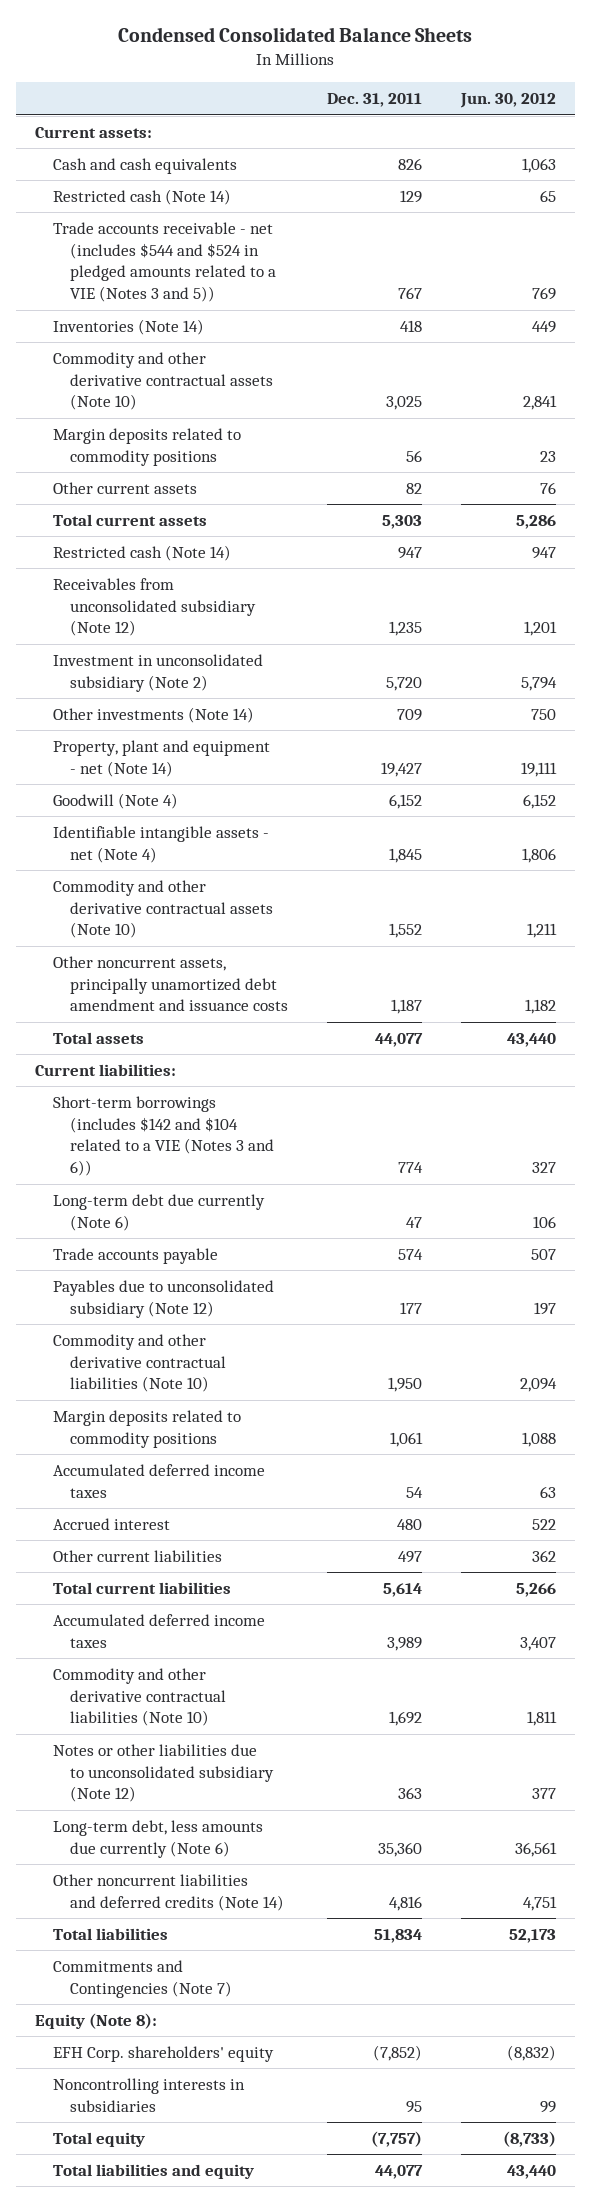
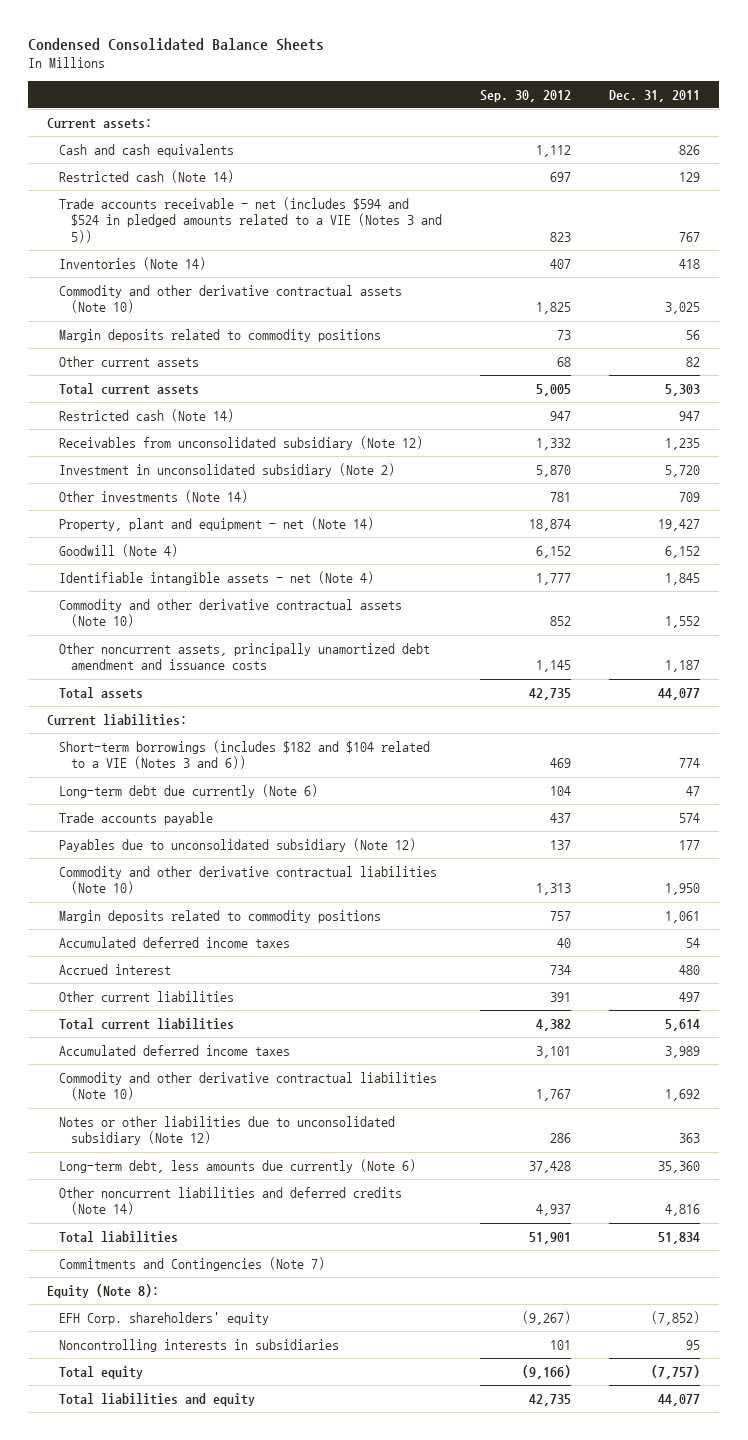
- | Dec. 31, 2011 | Jun. 30, 2012
+ | Sep. 30, 2012 | Dec. 31, 2011
- Trade accounts receivable - net (includes $544 and $524 in pledged amounts related to a VIE (Notes 3 and 5)) | 767 | 769
+ Trade accounts receivable - net (includes $594 and $524 in pledged amounts related to a VIE (Notes 3 and 5)) | 823 | 767
- Short-term borrowings (includes $142 and $104 related to a VIE (Notes 3 and 6)) | 774 | 327
+ Short-term borrowings (includes $182 and $104 related to a VIE (Notes 3 and 6)) | 469 | 774

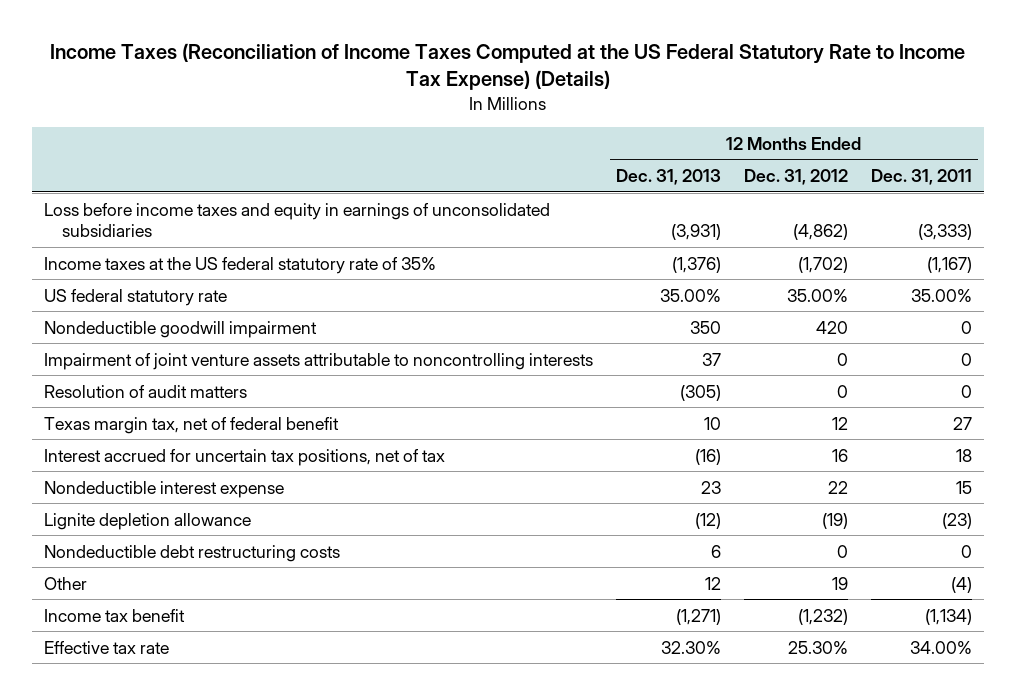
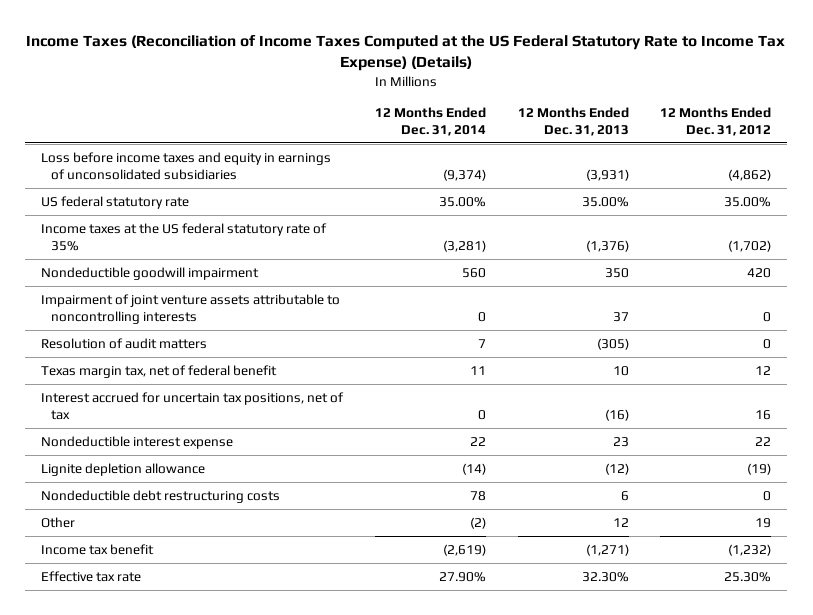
- | 12 Months Ended Dec. 31, 2013 | 12 Months Ended Dec. 31, 2012 | 12 Months Ended Dec. 31, 2011
+ | 12 Months Ended Dec. 31, 2014 | 12 Months Ended Dec. 31, 2013 | 12 Months Ended Dec. 31, 2012
moved down: Income taxes at the US federal statutory rate of 35% | (3,281) | (1,376) | (1,702)

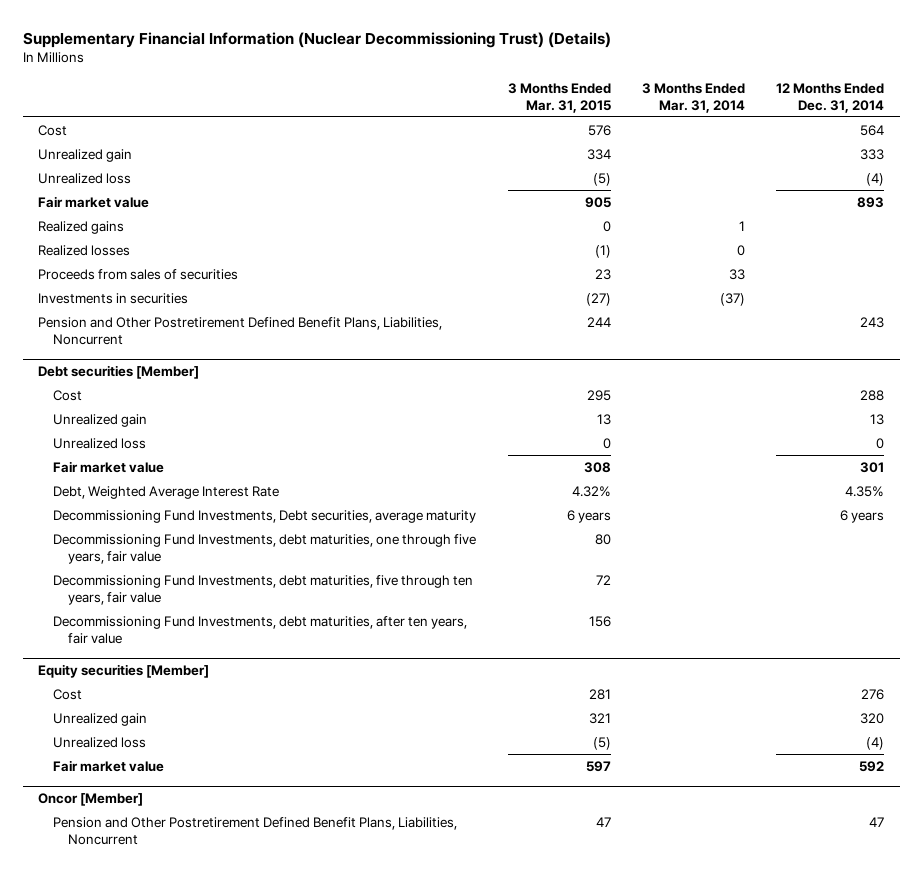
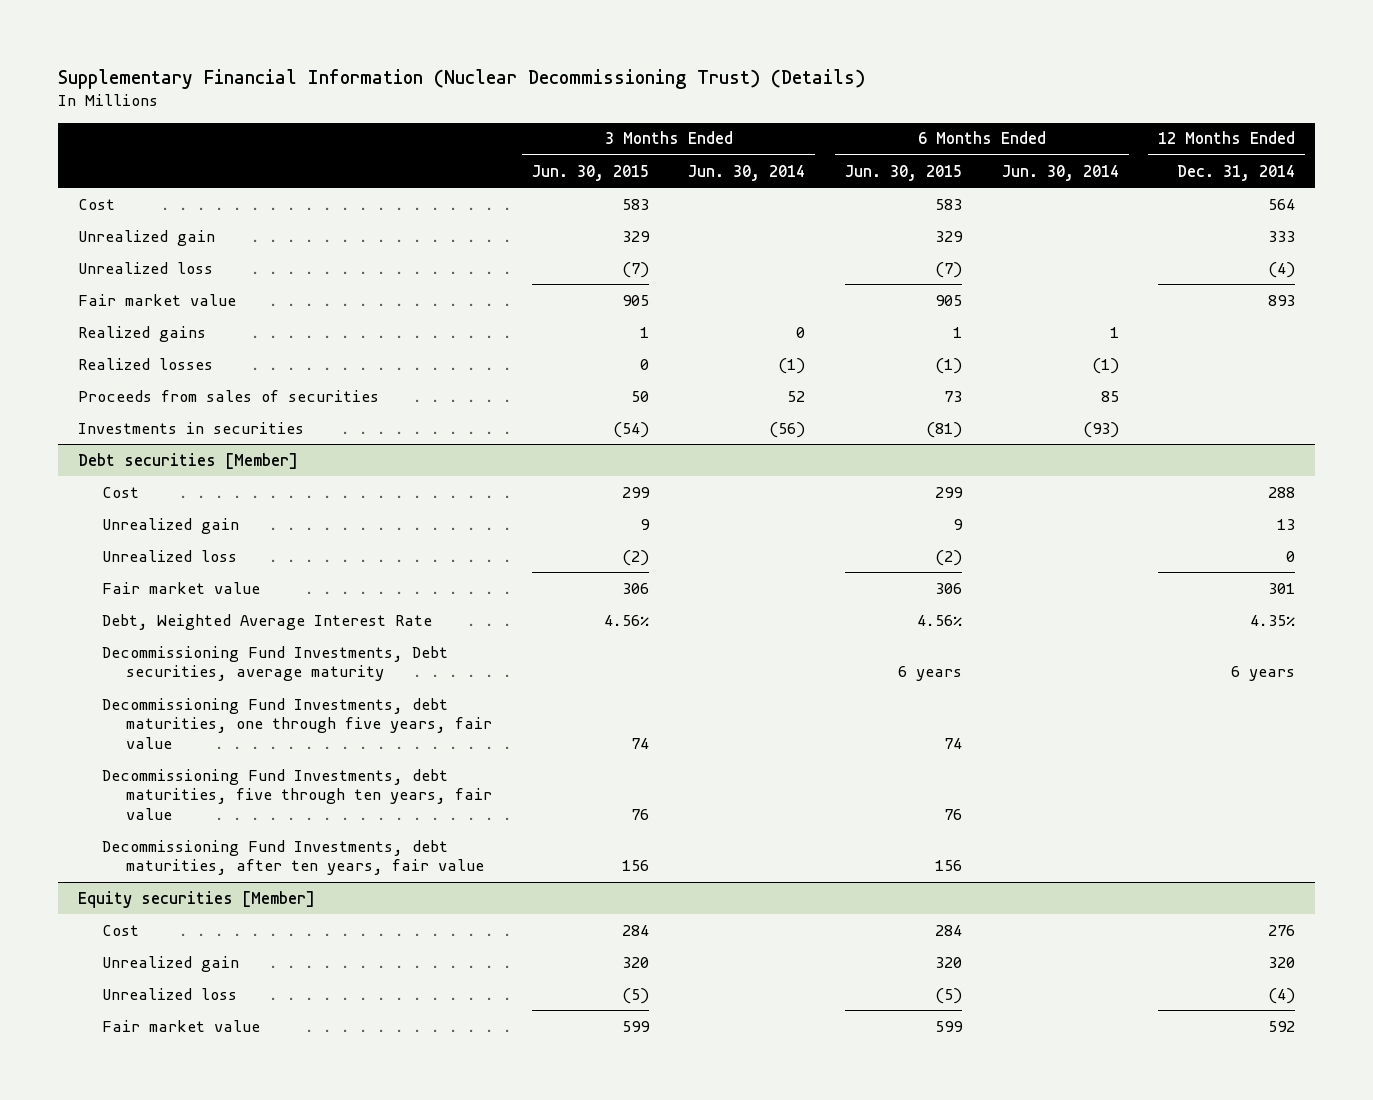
- | 3 Months Ended Mar. 31, 2015 | 3 Months Ended Mar. 31, 2014 | 12 Months Ended Dec. 31, 2014
+ | 3 Months Ended Jun. 30, 2015 | 3 Months Ended Jun. 30, 2014 | 6 Months Ended Jun. 30, 2015 | 6 Months Ended Jun. 30, 2014 | 12 Months Ended Dec. 31, 2014
- Pension and Other Postretirement Defined Benefit Plans, Liabilities, Noncurrent | 244 | | 243
- Oncor [Member]
- Pension and Other Postretirement Defined Benefit Plans, Liabilities, Noncurrent | 47 | | 47

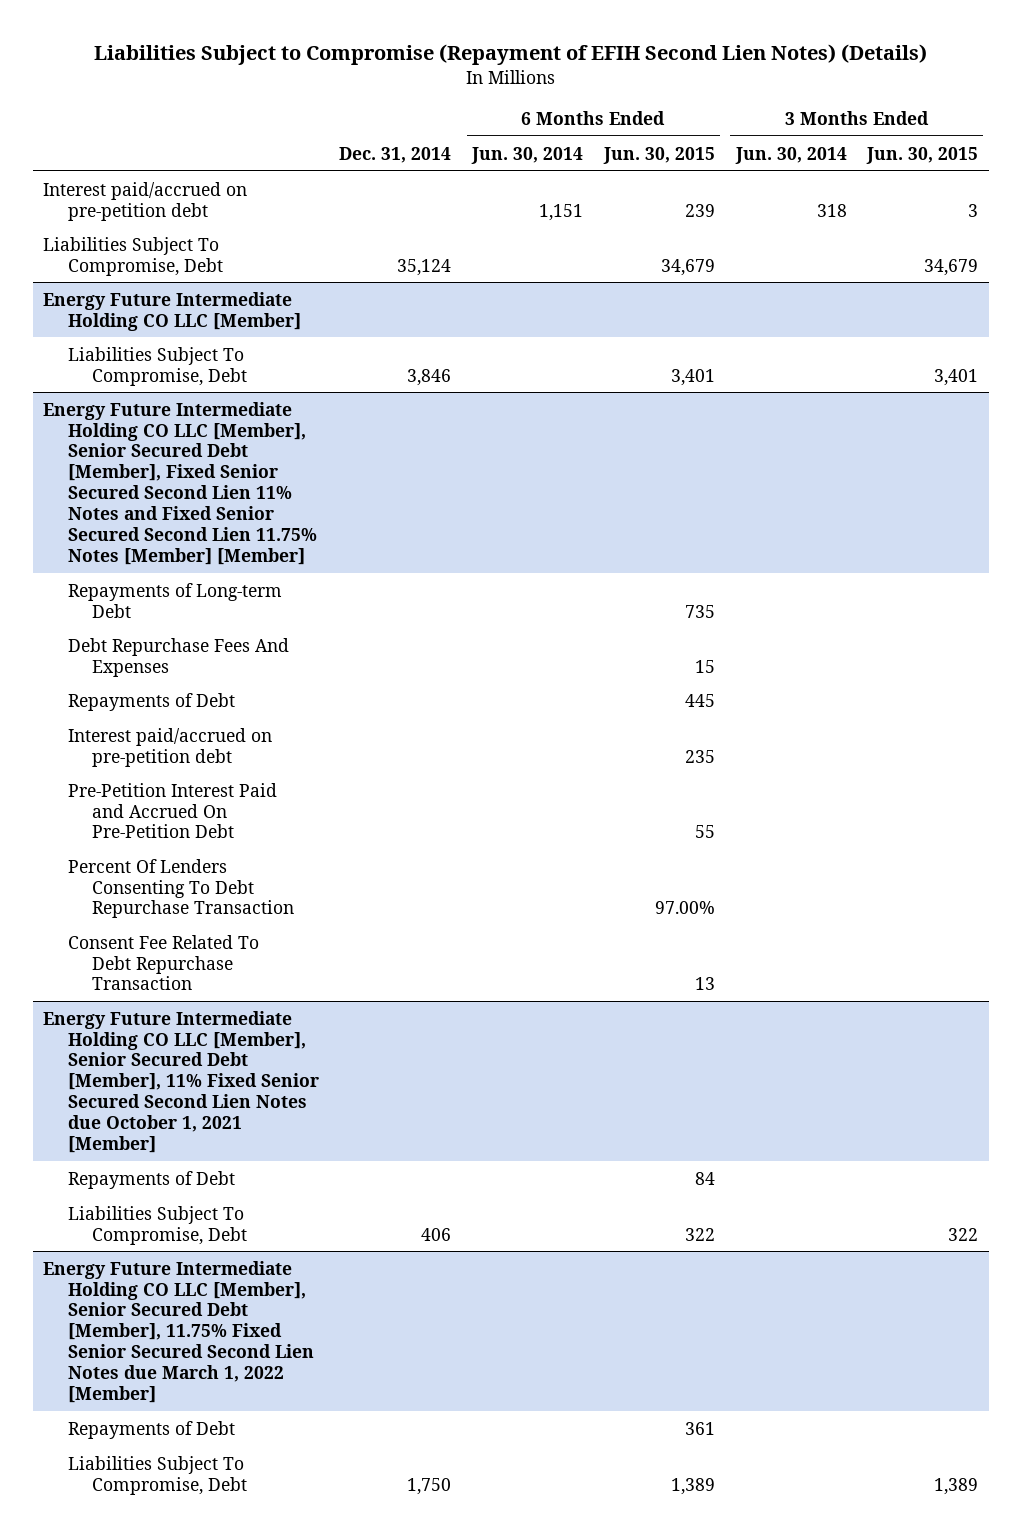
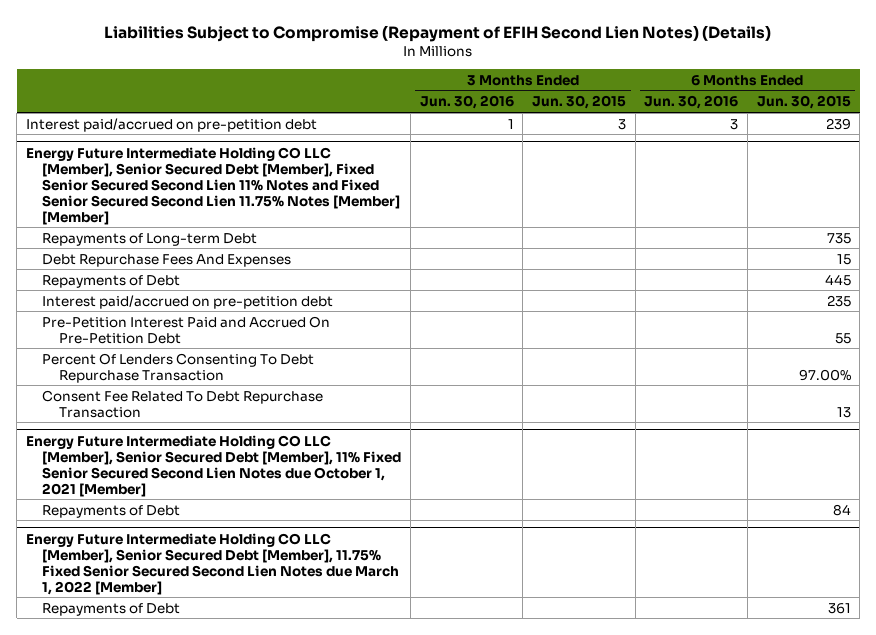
- | Dec. 31, 2014 | 6 Months Ended Jun. 30, 2014 | 6 Months Ended Jun. 30, 2015 | 3 Months Ended Jun. 30, 2014 | 3 Months Ended Jun. 30, 2015
+ | 3 Months Ended Jun. 30, 2016 | 3 Months Ended Jun. 30, 2015 | 6 Months Ended Jun. 30, 2016 | 6 Months Ended Jun. 30, 2015
- Liabilities Subject To Compromise, Debt | 35,124 | | 34,679 | | 34,679
- Energy Future Intermediate Holding CO LLC [Member]
- Liabilities Subject To Compromise, Debt | 3,846 | | 3,401 | | 3,401
@ Energy Future Intermediate Holding CO LLC [Member], Senior Secured Debt [Member], 11% Fixed Senior Secured Second Lien Notes due October 1, 2021 [Member]
- Liabilities Subject To Compromise, Debt | 406 | | 322 | | 322
@ Energy Future Intermediate Holding CO LLC [Member], Senior Secured Debt [Member], 11.75% Fixed Senior Secured Second Lien Notes due March 1, 2022 [Member]
- Liabilities Subject To Compromise, Debt | 1,750 | | 1,389 | | 1,389

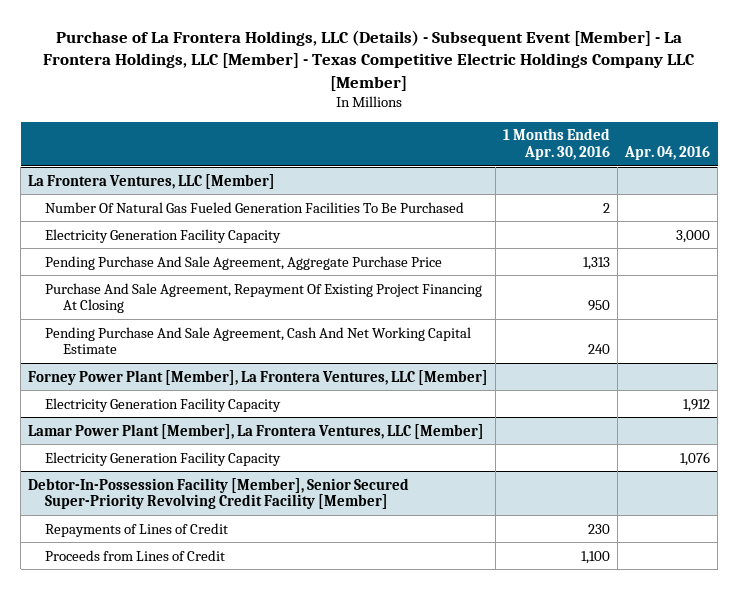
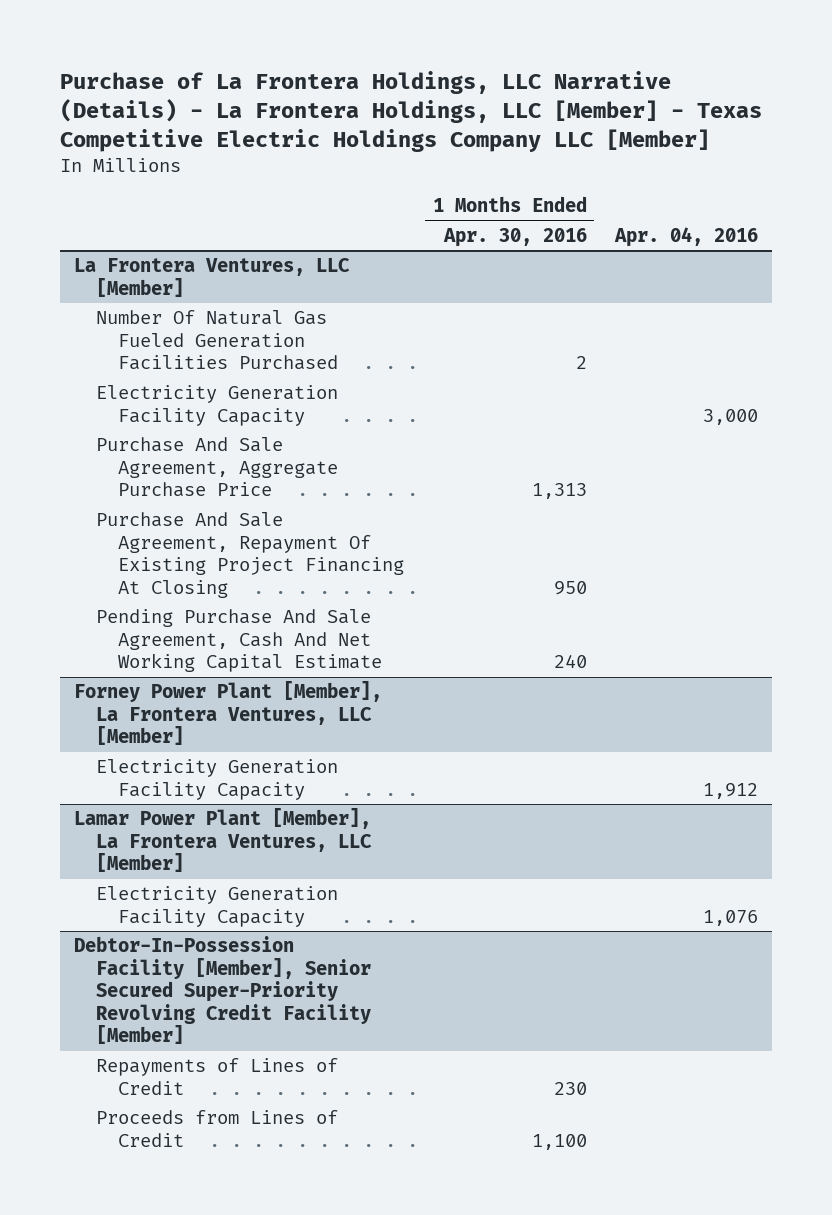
- Purchase of La Frontera Holdings, LLC (Details) - Subsequent Event [Member] - La Frontera Holdings, LLC [Member] - Texas Competitive Electric Holdings Company LLC [Member]
+ Purchase of La Frontera Holdings, LLC Narrative (Details) - La Frontera Holdings, LLC [Member] - Texas Competitive Electric Holdings Company LLC [Member]
@ La Frontera Ventures, LLC [Member]
- Number Of Natural Gas Fueled Generation Facilities To Be Purchased | 2 |
+ Number Of Natural Gas Fueled Generation Facilities Purchased | 2 |
- Pending Purchase And Sale Agreement, Aggregate Purchase Price | 1,313 |
+ Purchase And Sale Agreement, Aggregate Purchase Price | 1,313 |

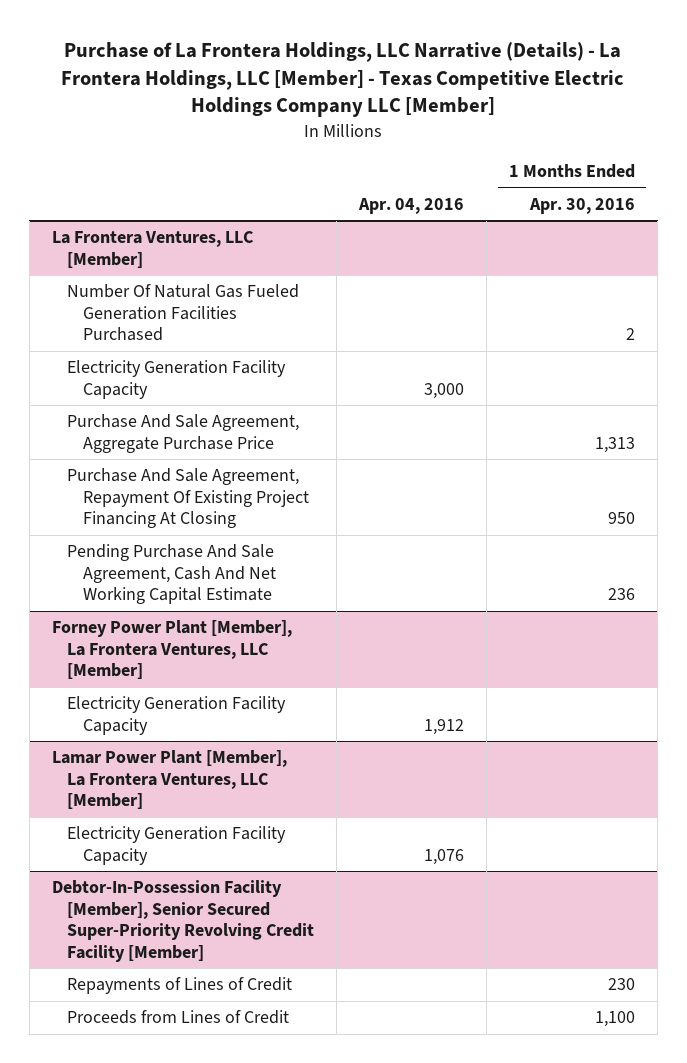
- | 1 Months Ended Apr. 30, 2016 | Apr. 04, 2016
+ | Apr. 04, 2016 | 1 Months Ended Apr. 30, 2016
@ La Frontera Ventures, LLC [Member]
- Pending Purchase And Sale Agreement, Cash And Net Working Capital Estimate | 240 |
+ Pending Purchase And Sale Agreement, Cash And Net Working Capital Estimate | | 236

